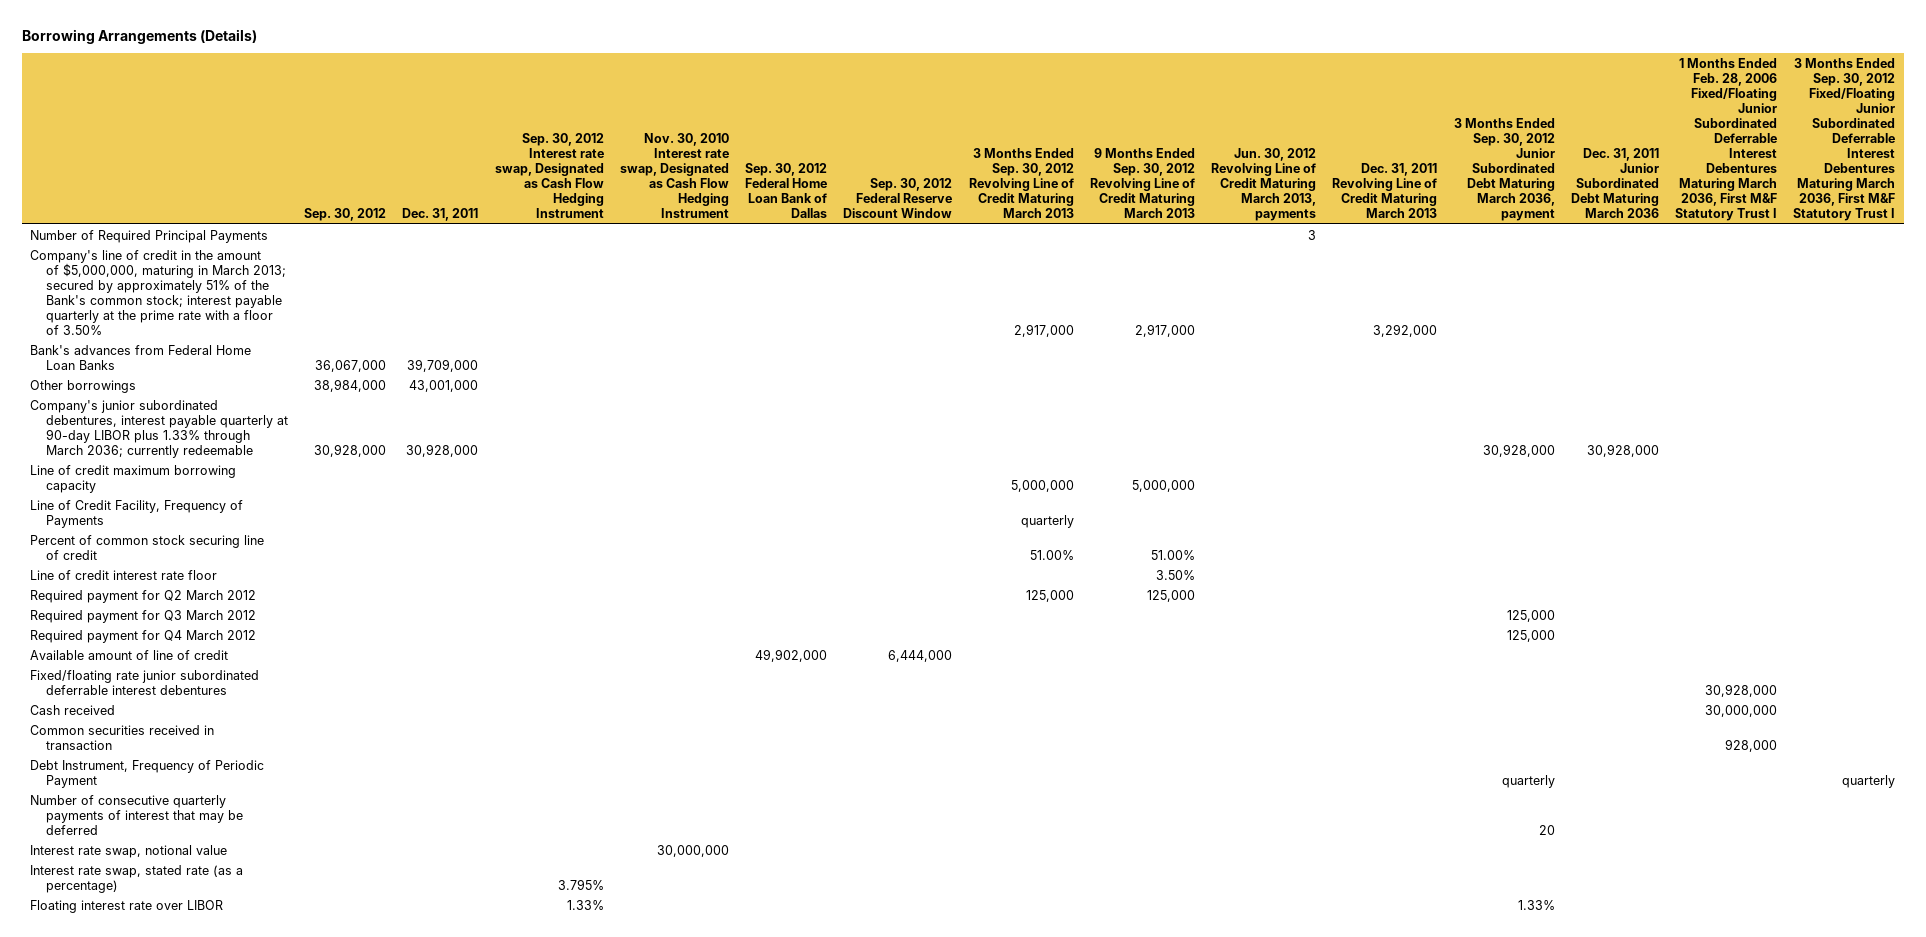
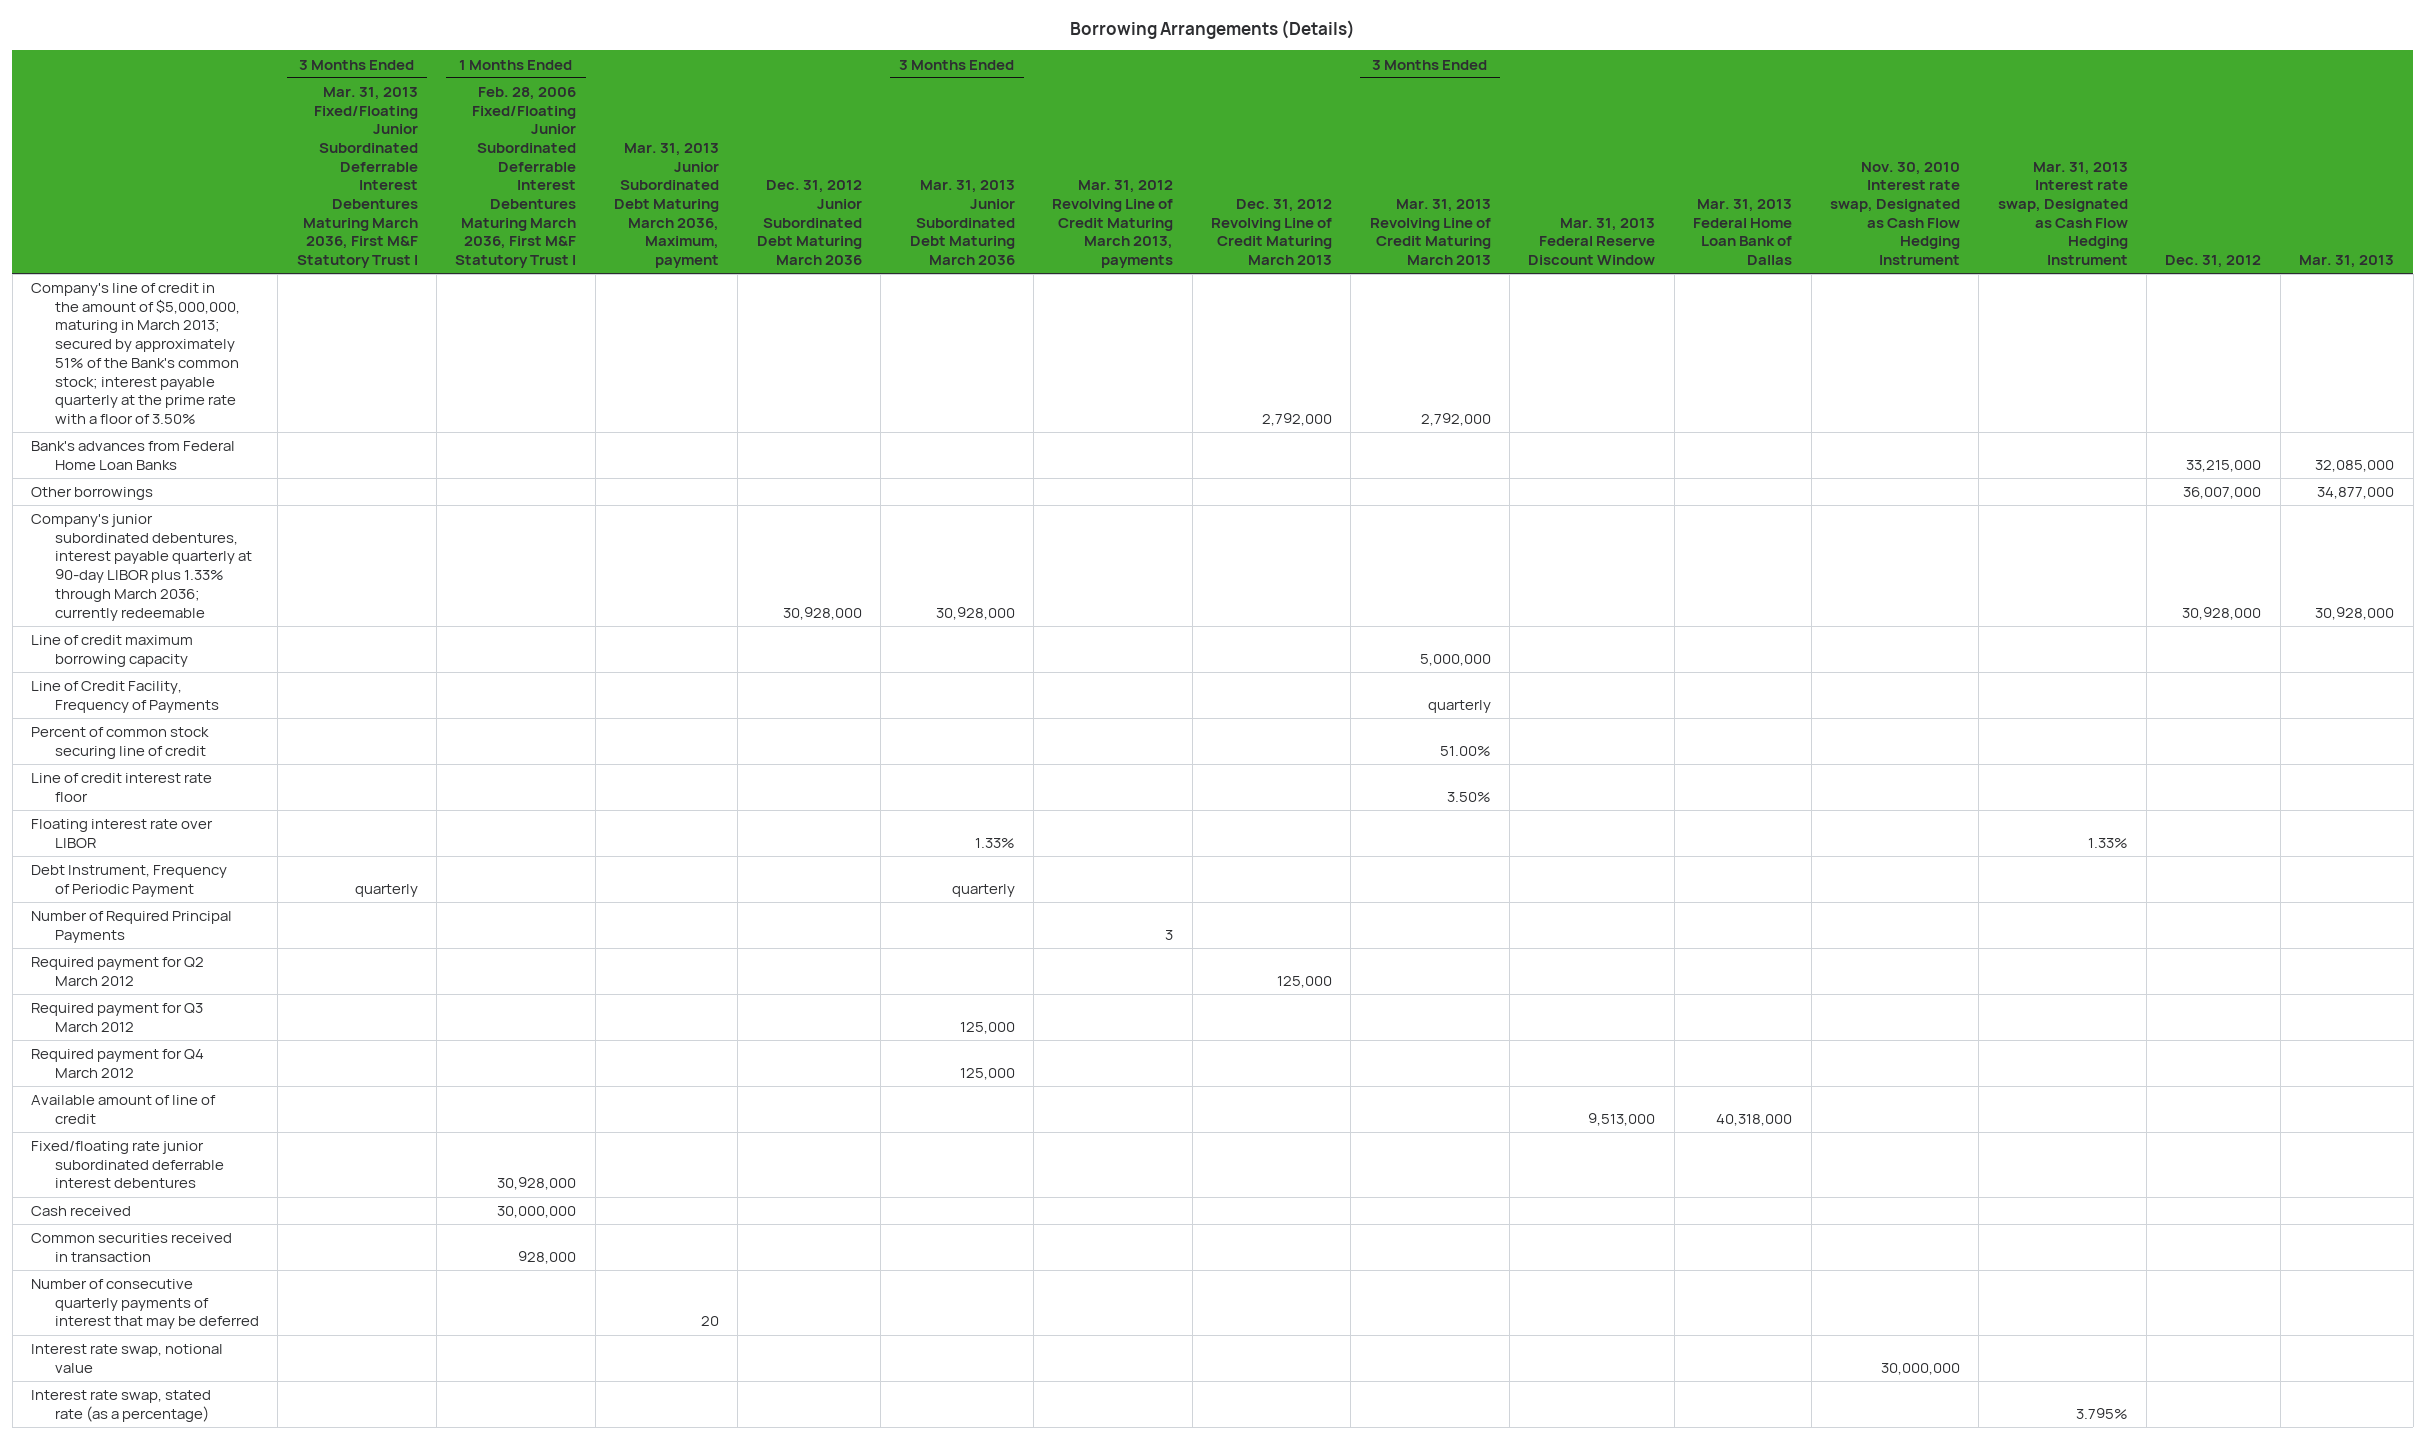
- | Sep. 30, 2012 | Dec. 31, 2011 | Sep. 30, 2012 Interest rate swap, Designated as Cash Flow Hedging Instrument | Nov. 30, 2010 Interest rate swap, Designated as Cash Flow Hedging Instrument | Sep. 30, 2012 Federal Home Loan Bank of Dallas | Sep. 30, 2012 Federal Reserve Discount Window | 3 Months Ended Sep. 30, 2012 Revolving Line of Credit Maturing March 2013 | 9 Months Ended Sep. 30, 2012 Revolving Line of Credit Maturing March 2013 | Jun. 30, 2012 Revolving Line of Credit Maturing March 2013, payments | Dec. 31, 2011 Revolving Line of Credit Maturing March 2013 | 3 Months Ended Sep. 30, 2012 Junior Subordinated Debt Maturing March 2036, payment | Dec. 31, 2011 Junior Subordinated Debt Maturing March 2036 | 1 Months Ended Feb. 28, 2006 Fixed/Floating Junior Subordinated Deferrable Interest Debentures Maturing March 2036, First M&F Statutory Trust I | 3 Months Ended Sep. 30, 2012 Fixed/Floating Junior Subordinated Deferrable Interest Debentures Maturing March 2036, First M&F Statutory Trust I
+ | 3 Months Ended Mar. 31, 2013 Fixed/Floating Junior Subordinated Deferrable Interest Debentures Maturing March 2036, First M&F Statutory Trust I | 1 Months Ended Feb. 28, 2006 Fixed/Floating Junior Subordinated Deferrable Interest Debentures Maturing March 2036, First M&F Statutory Trust I | Mar. 31, 2013 Junior Subordinated Debt Maturing March 2036, Maximum, payment | Dec. 31, 2012 Junior Subordinated Debt Maturing March 2036 | 3 Months Ended Mar. 31, 2013 Junior Subordinated Debt Maturing March 2036 | Mar. 31, 2012 Revolving Line of Credit Maturing March 2013, payments | Dec. 31, 2012 Revolving Line of Credit Maturing March 2013 | 3 Months Ended Mar. 31, 2013 Revolving Line of Credit Maturing March 2013 | Mar. 31, 2013 Federal Reserve Discount Window | Mar. 31, 2013 Federal Home Loan Bank of Dallas | Nov. 30, 2010 Interest rate swap, Designated as Cash Flow Hedging Instrument | Mar. 31, 2013 Interest rate swap, Designated as Cash Flow Hedging Instrument | Dec. 31, 2012 | Mar. 31, 2013
moved up: Floating interest rate over LIBOR | | | | | 1.33% | | | | | | | 1.33% | |
moved up: Debt Instrument, Frequency of Periodic Payment | quarterly | | | | quarterly | | | | | | | | |
moved down: Number of Required Principal Payments | | | | | | 3 | | | | | | | |

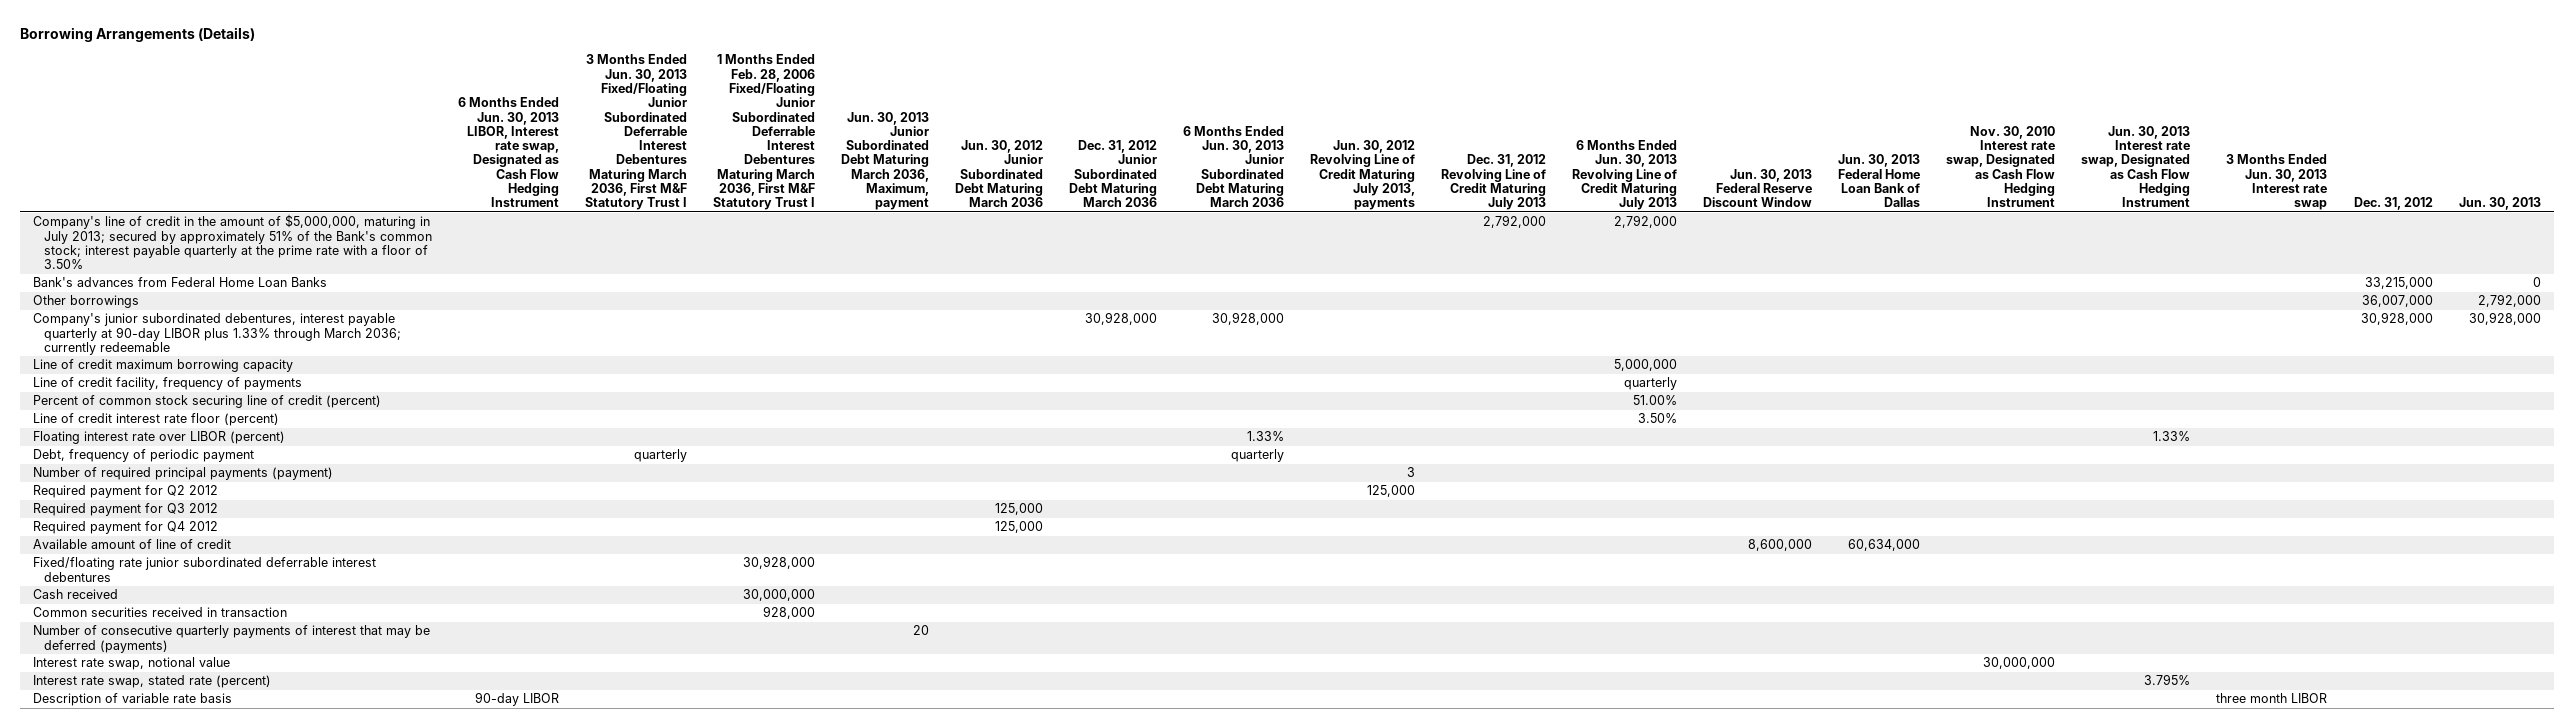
- | 3 Months Ended Mar. 31, 2013 Fixed/Floating Junior Subordinated Deferrable Interest Debentures Maturing March 2036, First M&F Statutory Trust I | 1 Months Ended Feb. 28, 2006 Fixed/Floating Junior Subordinated Deferrable Interest Debentures Maturing March 2036, First M&F Statutory Trust I | Mar. 31, 2013 Junior Subordinated Debt Maturing March 2036, Maximum, payment | Dec. 31, 2012 Junior Subordinated Debt Maturing March 2036 | 3 Months Ended Mar. 31, 2013 Junior Subordinated Debt Maturing March 2036 | Mar. 31, 2012 Revolving Line of Credit Maturing March 2013, payments | Dec. 31, 2012 Revolving Line of Credit Maturing March 2013 | 3 Months Ended Mar. 31, 2013 Revolving Line of Credit Maturing March 2013 | Mar. 31, 2013 Federal Reserve Discount Window | Mar. 31, 2013 Federal Home Loan Bank of Dallas | Nov. 30, 2010 Interest rate swap, Designated as Cash Flow Hedging Instrument | Mar. 31, 2013 Interest rate swap, Designated as Cash Flow Hedging Instrument | Dec. 31, 2012 | Mar. 31, 2013
+ | 6 Months Ended Jun. 30, 2013 LIBOR, Interest rate swap, Designated as Cash Flow Hedging Instrument | 3 Months Ended Jun. 30, 2013 Fixed/Floating Junior Subordinated Deferrable Interest Debentures Maturing March 2036, First M&F Statutory Trust I | 1 Months Ended Feb. 28, 2006 Fixed/Floating Junior Subordinated Deferrable Interest Debentures Maturing March 2036, First M&F Statutory Trust I | Jun. 30, 2013 Junior Subordinated Debt Maturing March 2036, Maximum, payment | Jun. 30, 2012 Junior Subordinated Debt Maturing March 2036 | Dec. 31, 2012 Junior Subordinated Debt Maturing March 2036 | 6 Months Ended Jun. 30, 2013 Junior Subordinated Debt Maturing March 2036 | Jun. 30, 2012 Revolving Line of Credit Maturing July 2013, payments | Dec. 31, 2012 Revolving Line of Credit Maturing July 2013 | 6 Months Ended Jun. 30, 2013 Revolving Line of Credit Maturing July 2013 | Jun. 30, 2013 Federal Reserve Discount Window | Jun. 30, 2013 Federal Home Loan Bank of Dallas | Nov. 30, 2010 Interest rate swap, Designated as Cash Flow Hedging Instrument | Jun. 30, 2013 Interest rate swap, Designated as Cash Flow Hedging Instrument | 3 Months Ended Jun. 30, 2013 Interest rate swap | Dec. 31, 2012 | Jun. 30, 2013
- Company's line of credit in the amount of $5,000,000, maturing in March 2013; secured by approximately 51% of the Bank's common stock; interest payable quarterly at the prime rate with a floor of 3.50% | | | | | | | 2,792,000 | 2,792,000 | | | | | |
+ Company's line of credit in the amount of $5,000,000, maturing in July 2013; secured by approximately 51% of the Bank's common stock; interest payable quarterly at the prime rate with a floor of 3.50% | | | | | | | | | 2,792,000 | 2,792,000 | | | | | | |
- Line of Credit Facility, Frequency of Payments | | | | | | | | quarterly | | | | | |
- Percent of common stock securing line of credit | | | | | | | | 51.00% | | | | | |
- Line of credit interest rate floor | | | | | | | | 3.50% | | | | | |
- Floating interest rate over LIBOR | | | | | 1.33% | | | | | | | 1.33% | |
- Debt Instrument, Frequency of Periodic Payment | quarterly | | | | quarterly | | | | | | | | |
- Number of Required Principal Payments | | | | | | 3 | | | | | | | |
- Required payment for Q2 March 2012 | | | | | | | 125,000 | | | | | | |
- Required payment for Q3 March 2012 | | | | | 125,000 | | | | | | | | |
- Required payment for Q4 March 2012 | | | | | 125,000 | | | | | | | | |
+ Line of credit facility, frequency of payments | | | | | | | | | | quarterly | | | | | | |
+ Percent of common stock securing line of credit (percent) | | | | | | | | | | 51.00% | | | | | | |
+ Line of credit interest rate floor (percent) | | | | | | | | | | 3.50% | | | | | | |
+ Floating interest rate over LIBOR (percent) | | | | | | | 1.33% | | | | | | | 1.33% | | |
+ Debt, frequency of periodic payment | | quarterly | | | | | quarterly | | | | | | | | | |
+ Number of required principal payments (payment) | | | | | | | | 3 | | | | | | | | |
+ Required payment for Q2 2012 | | | | | | | | 125,000 | | | | | | | | |
+ Required payment for Q3 2012 | | | | | 125,000 | | | | | | | | | | | |
+ Required payment for Q4 2012 | | | | | 125,000 | | | | | | | | | | | |
- Number of consecutive quarterly payments of interest that may be deferred | | | 20 | | | | | | | | | | |
+ Number of consecutive quarterly payments of interest that may be deferred (payments) | | | | 20 | | | | | | | | | | | | |
- Interest rate swap, stated rate (as a percentage) | | | | | | | | | | | | 3.795% | |
+ Interest rate swap, stated rate (percent) | | | | | | | | | | | | | | 3.795% | | |
+ Description of variable rate basis | 90-day LIBOR | | | | | | | | | | | | | | three month LIBOR | |

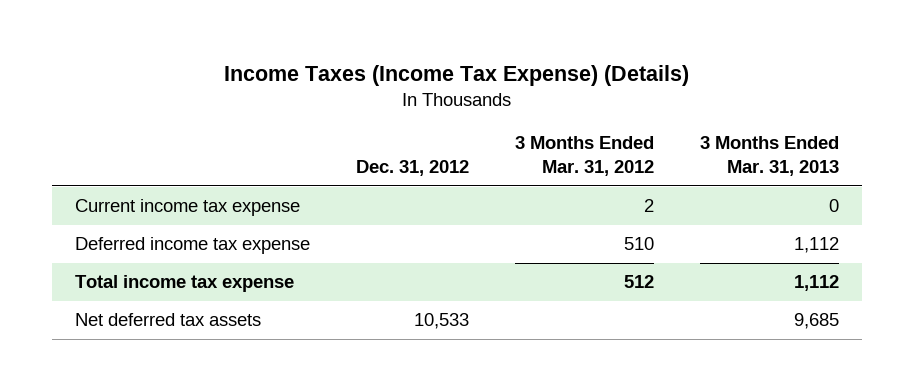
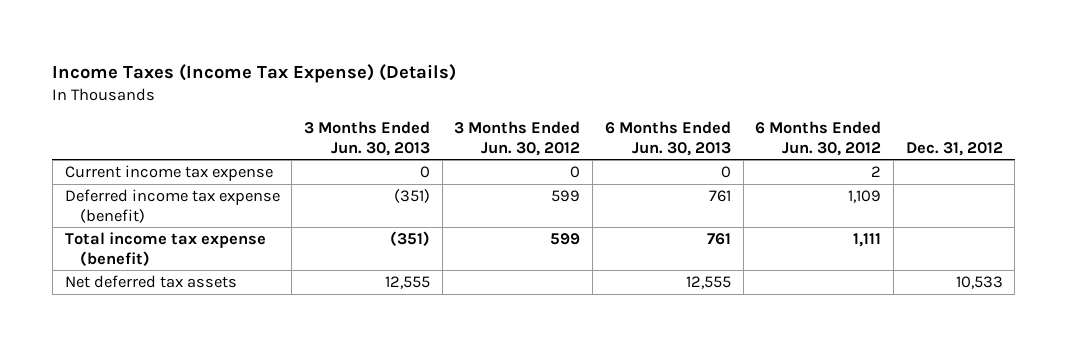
- | Dec. 31, 2012 | 3 Months Ended Mar. 31, 2012 | 3 Months Ended Mar. 31, 2013
+ | 3 Months Ended Jun. 30, 2013 | 3 Months Ended Jun. 30, 2012 | 6 Months Ended Jun. 30, 2013 | 6 Months Ended Jun. 30, 2012 | Dec. 31, 2012
- Deferred income tax expense | | 510 | 1,112
- Total income tax expense | | 512 | 1,112
+ Deferred income tax expense (benefit) | (351) | 599 | 761 | 1,109 |
+ Total income tax expense (benefit) | (351) | 599 | 761 | 1,111 |

